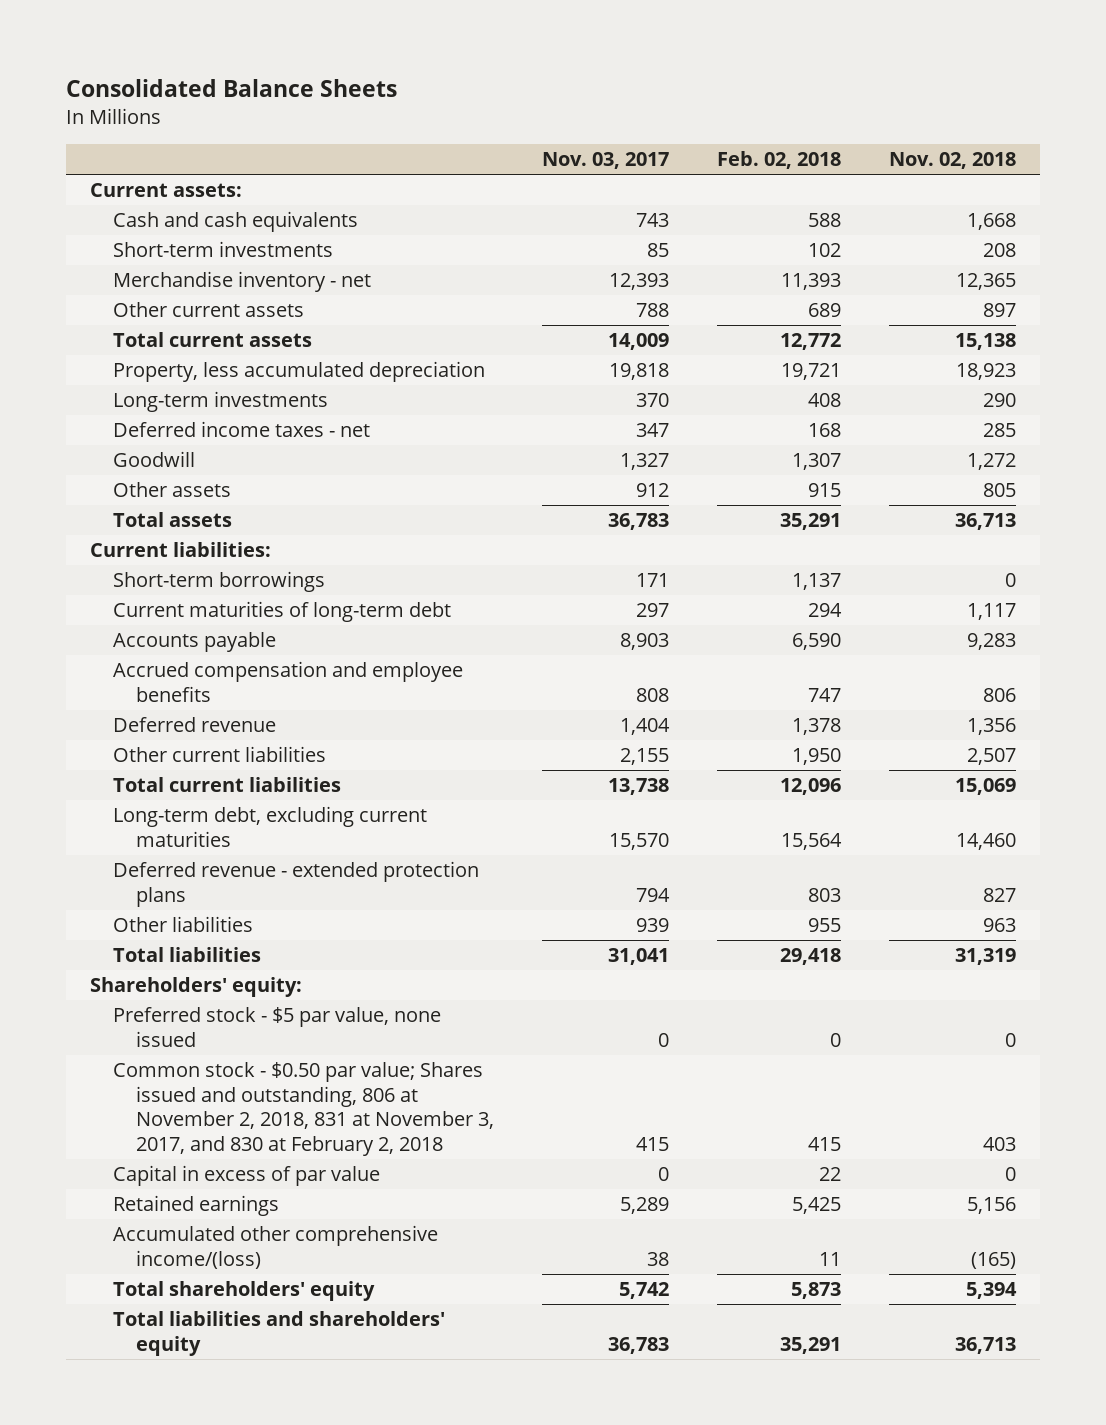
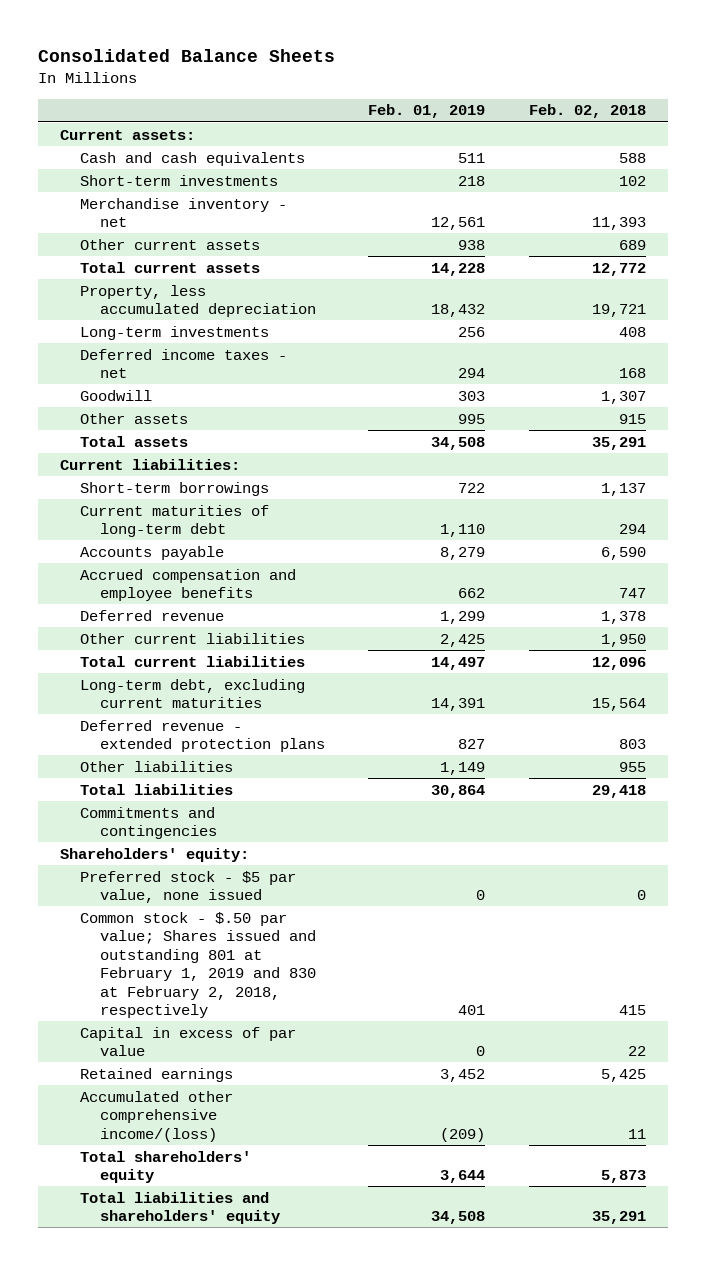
- | Nov. 03, 2017 | Feb. 02, 2018 | Nov. 02, 2018
+ | Feb. 01, 2019 | Feb. 02, 2018
+ Commitments and contingencies
- Common stock - $0.50 par value; Shares issued and outstanding, 806 at November 2, 2018, 831 at November 3, 2017, and 830 at February 2, 2018 | 415 | 415 | 403
+ Common stock - $.50 par value; Shares issued and outstanding 801 at February 1, 2019 and 830 at February 2, 2018, respectively | 401 | 415

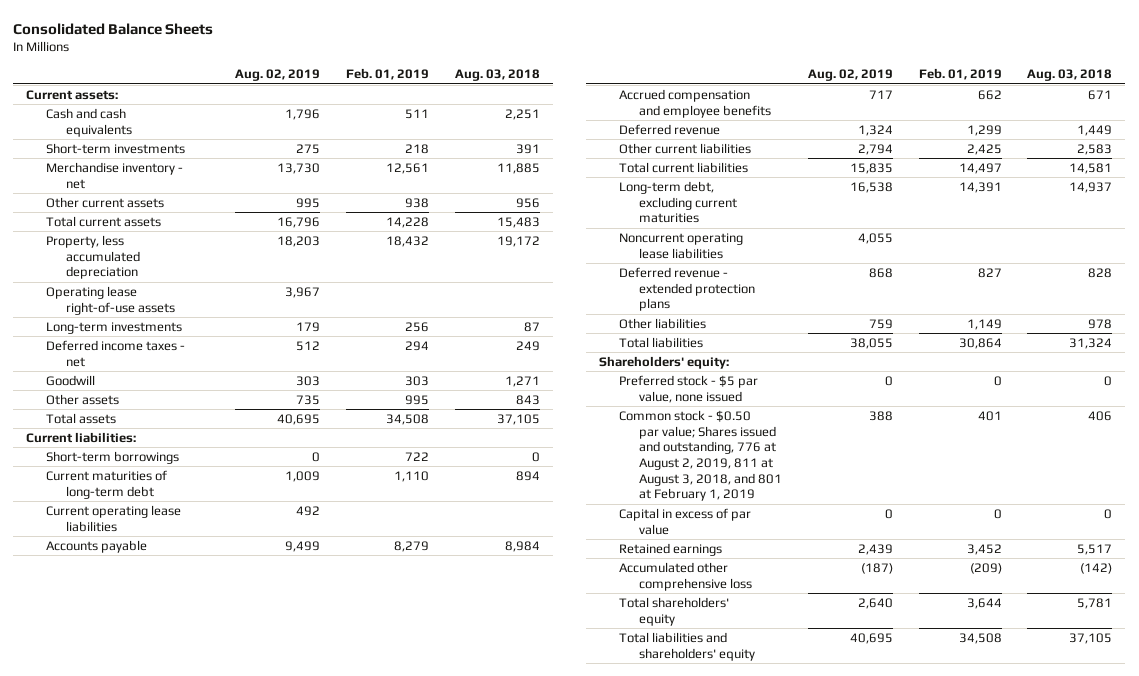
- | Feb. 01, 2019 | Feb. 02, 2018
+ | Aug. 02, 2019 | Feb. 01, 2019 | Aug. 03, 2018
+ Operating lease right-of-use assets | 3,967 | |
+ Current operating lease liabilities | 492 | |
+ Noncurrent operating lease liabilities | 4,055 | |
- Commitments and contingencies
- Common stock - $.50 par value; Shares issued and outstanding 801 at February 1, 2019 and 830 at February 2, 2018, respectively | 401 | 415
+ Common stock - $0.50 par value; Shares issued and outstanding, 776 at August 2, 2019, 811 at August 3, 2018, and 801 at February 1, 2019 | 388 | 401 | 406
- Accumulated other comprehensive income/(loss) | (209) | 11
+ Accumulated other comprehensive loss | (187) | (209) | (142)

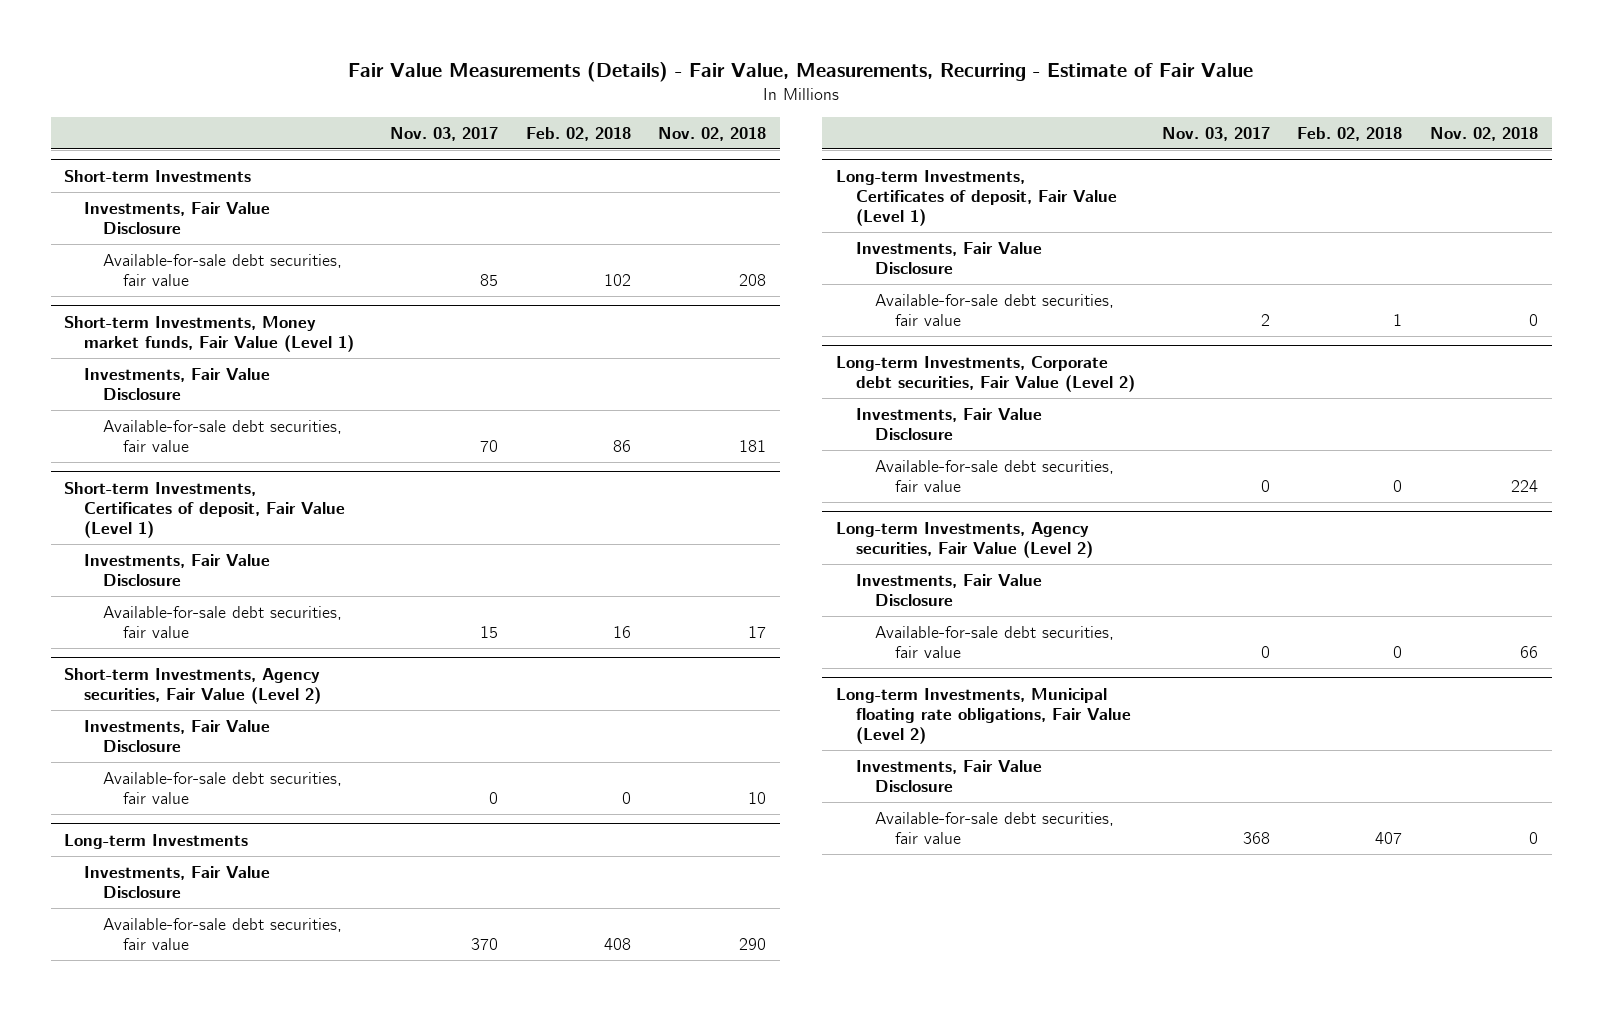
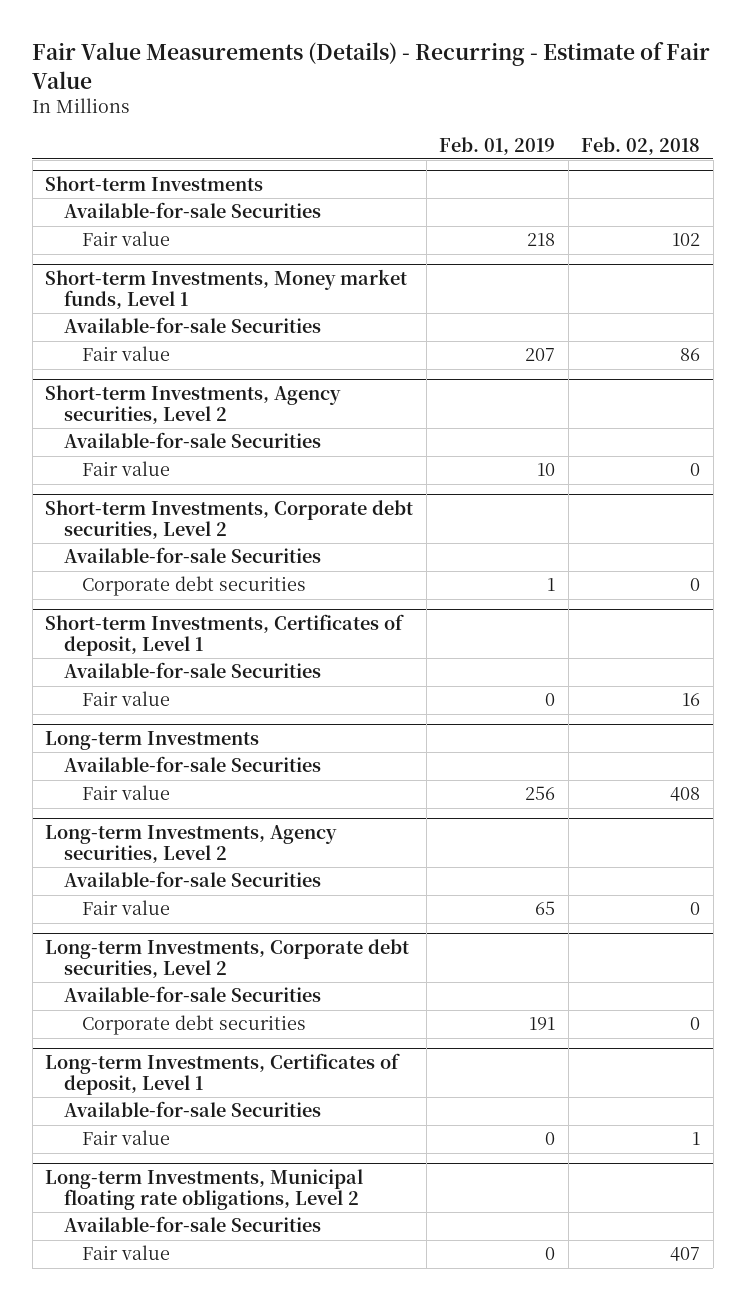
- Fair Value Measurements (Details) - Fair Value, Measurements, Recurring - Estimate of Fair Value
+ Fair Value Measurements (Details) - Recurring - Estimate of Fair Value
- | Nov. 03, 2017 | Feb. 02, 2018 | Nov. 02, 2018
+ | Feb. 01, 2019 | Feb. 02, 2018
@ Short-term Investments
- Investments, Fair Value Disclosure
- Available-for-sale debt securities, fair value | 85 | 102 | 208
- Short-term Investments, Money market funds, Fair Value (Level 1)
- Investments, Fair Value Disclosure
- Available-for-sale debt securities, fair value | 70 | 86 | 181
- Short-term Investments, Certificates of deposit, Fair Value (Level 1)
- Investments, Fair Value Disclosure
- Available-for-sale debt securities, fair value | 15 | 16 | 17
- Short-term Investments, Agency securities, Fair Value (Level 2)
- Investments, Fair Value Disclosure
- Available-for-sale debt securities, fair value | 0 | 0 | 10
@ Short-term Investments
+ Available-for-sale Securities
+ Fair value | 218 | 102
+ Short-term Investments, Money market funds, Level 1
+ Available-for-sale Securities
+ Fair value | 207 | 86
+ Short-term Investments, Agency securities, Level 2
+ Available-for-sale Securities
+ Fair value | 10 | 0
+ Short-term Investments, Corporate debt securities, Level 2
+ Available-for-sale Securities
+ Corporate debt securities | 1 | 0
+ Short-term Investments, Certificates of deposit, Level 1
+ Available-for-sale Securities
+ Fair value | 0 | 16
@ Long-term Investments
- Investments, Fair Value Disclosure
- Available-for-sale debt securities, fair value | 370 | 408 | 290
- Long-term Investments, Certificates of deposit, Fair Value (Level 1)
- Investments, Fair Value Disclosure
- Available-for-sale debt securities, fair value | 2 | 1 | 0
- Long-term Investments, Corporate debt securities, Fair Value (Level 2)
- Investments, Fair Value Disclosure
- Available-for-sale debt securities, fair value | 0 | 0 | 224
- Long-term Investments, Agency securities, Fair Value (Level 2)
- Investments, Fair Value Disclosure
- Available-for-sale debt securities, fair value | 0 | 0 | 66
- Long-term Investments, Municipal floating rate obligations, Fair Value (Level 2)
- Investments, Fair Value Disclosure
- Available-for-sale debt securities, fair value | 368 | 407 | 0
@ Long-term Investments
+ Available-for-sale Securities
+ Fair value | 256 | 408
+ Long-term Investments, Agency securities, Level 2
+ Available-for-sale Securities
+ Fair value | 65 | 0
+ Long-term Investments, Corporate debt securities, Level 2
+ Available-for-sale Securities
+ Corporate debt securities | 191 | 0
+ Long-term Investments, Certificates of deposit, Level 1
+ Available-for-sale Securities
+ Fair value | 0 | 1
+ Long-term Investments, Municipal floating rate obligations, Level 2
+ Available-for-sale Securities
+ Fair value | 0 | 407

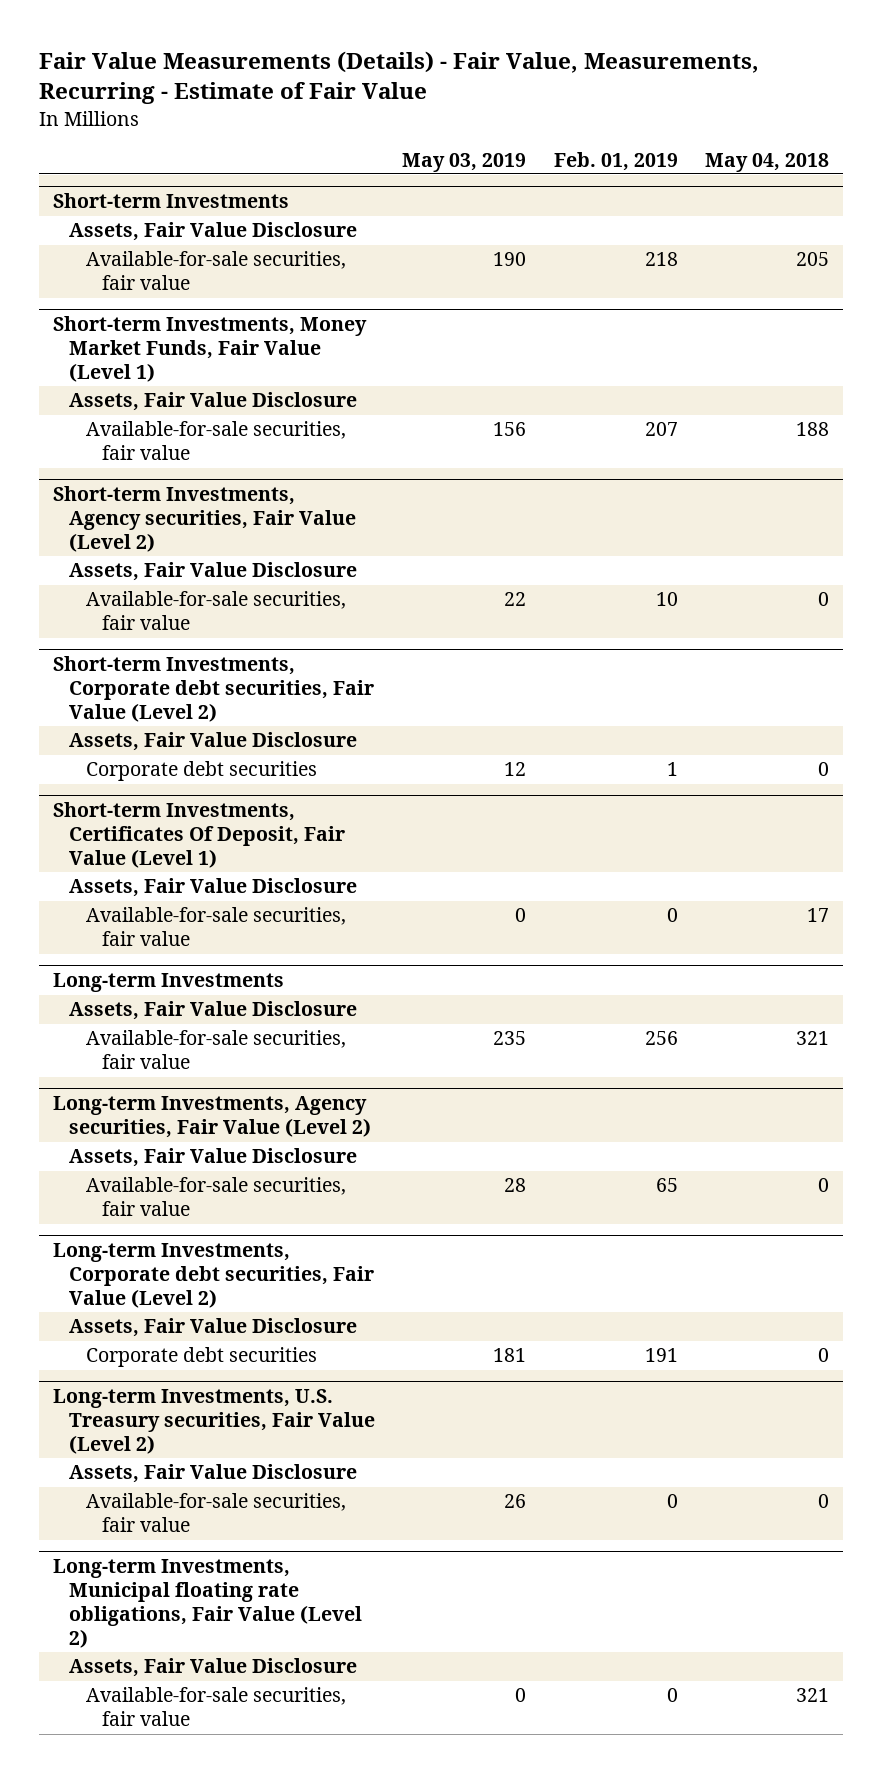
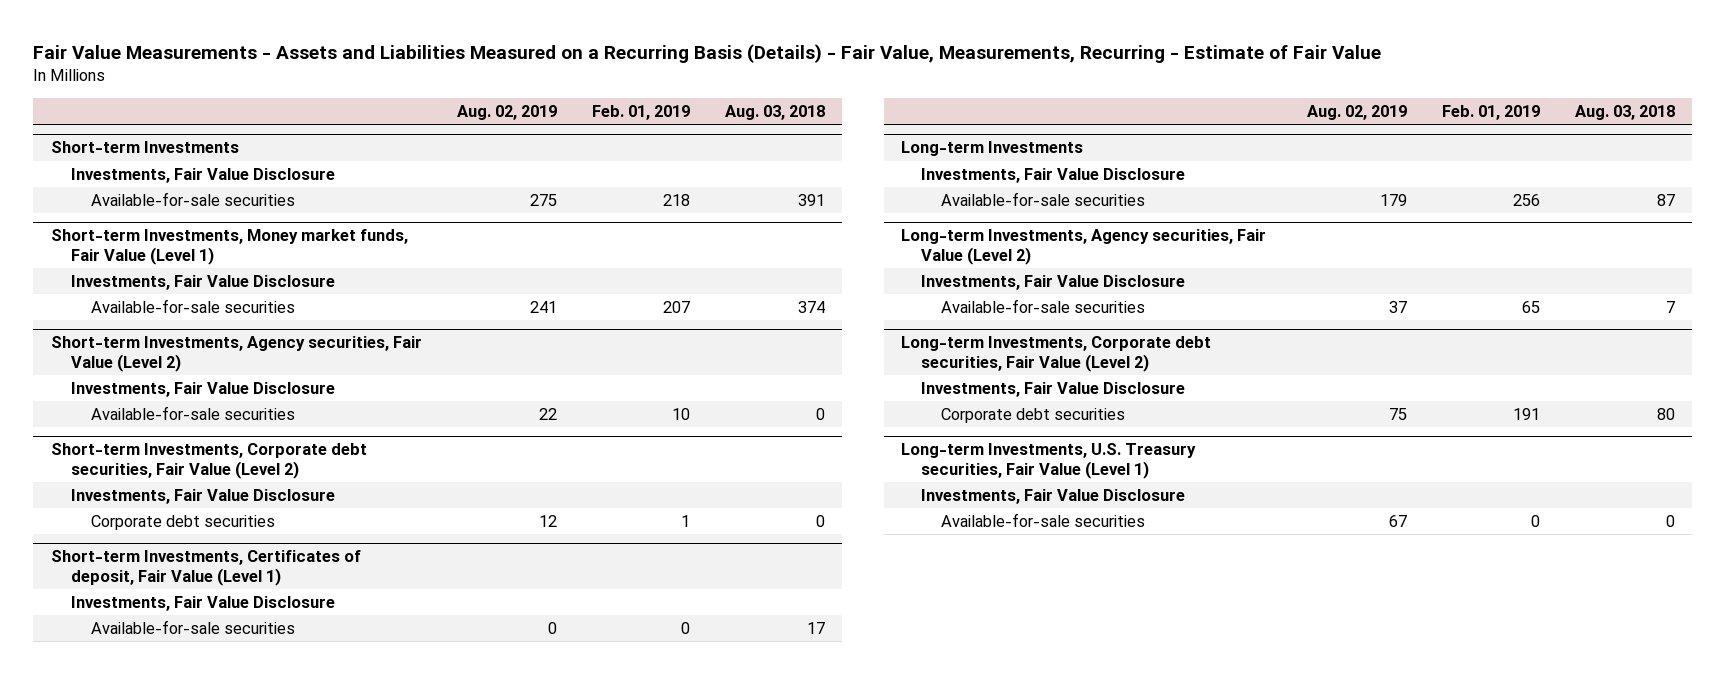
- Fair Value Measurements (Details) - Fair Value, Measurements, Recurring - Estimate of Fair Value
+ Fair Value Measurements - Assets and Liabilities Measured on a Recurring Basis (Details) - Fair Value, Measurements, Recurring - Estimate of Fair Value
- | May 03, 2019 | Feb. 01, 2019 | May 04, 2018
+ | Aug. 02, 2019 | Feb. 01, 2019 | Aug. 03, 2018
@ Short-term Investments
- Assets, Fair Value Disclosure
- Available-for-sale securities, fair value | 190 | 218 | 205
- Short-term Investments, Money Market Funds, Fair Value (Level 1)
- Assets, Fair Value Disclosure
- Available-for-sale securities, fair value | 156 | 207 | 188
@ Short-term Investments
+ Investments, Fair Value Disclosure
+ Available-for-sale securities | 275 | 218 | 391
+ Short-term Investments, Money market funds, Fair Value (Level 1)
+ Investments, Fair Value Disclosure
+ Available-for-sale securities | 241 | 207 | 374
@ Short-term Investments, Agency securities, Fair Value (Level 2)
- Assets, Fair Value Disclosure
- Available-for-sale securities, fair value | 22 | 10 | 0
+ Investments, Fair Value Disclosure
+ Available-for-sale securities | 22 | 10 | 0
@ Short-term Investments, Corporate debt securities, Fair Value (Level 2)
- Assets, Fair Value Disclosure
+ Investments, Fair Value Disclosure
- Short-term Investments, Certificates Of Deposit, Fair Value (Level 1)
- Assets, Fair Value Disclosure
- Available-for-sale securities, fair value | 0 | 0 | 17
+ Short-term Investments, Certificates of deposit, Fair Value (Level 1)
+ Investments, Fair Value Disclosure
+ Available-for-sale securities | 0 | 0 | 17
@ Long-term Investments
- Assets, Fair Value Disclosure
- Available-for-sale securities, fair value | 235 | 256 | 321
+ Investments, Fair Value Disclosure
+ Available-for-sale securities | 179 | 256 | 87
@ Long-term Investments, Agency securities, Fair Value (Level 2)
- Assets, Fair Value Disclosure
- Available-for-sale securities, fair value | 28 | 65 | 0
+ Investments, Fair Value Disclosure
+ Available-for-sale securities | 37 | 65 | 7
@ Long-term Investments, Corporate debt securities, Fair Value (Level 2)
- Assets, Fair Value Disclosure
+ Investments, Fair Value Disclosure
- Long-term Investments, U.S. Treasury securities, Fair Value (Level 2)
- Assets, Fair Value Disclosure
- Available-for-sale securities, fair value | 26 | 0 | 0
- Long-term Investments, Municipal floating rate obligations, Fair Value (Level 2)
- Assets, Fair Value Disclosure
- Available-for-sale securities, fair value | 0 | 0 | 321
+ Long-term Investments, U.S. Treasury securities, Fair Value (Level 1)
+ Investments, Fair Value Disclosure
+ Available-for-sale securities | 67 | 0 | 0

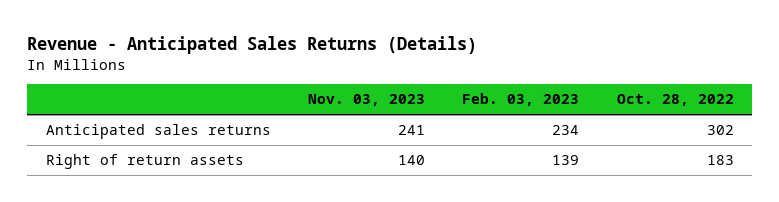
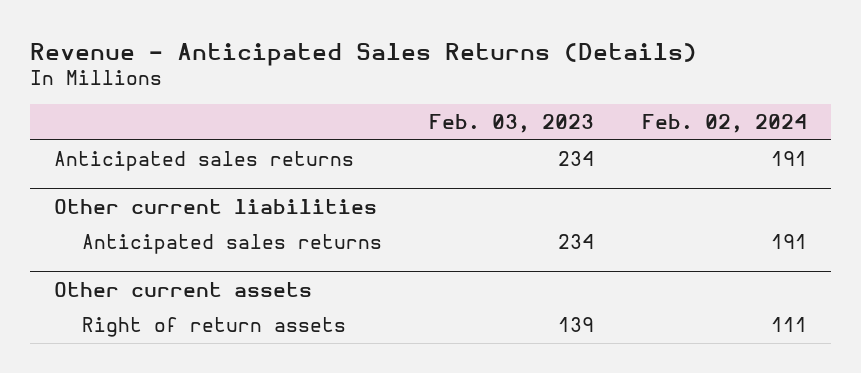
- | Nov. 03, 2023 | Feb. 03, 2023 | Oct. 28, 2022
+ | Feb. 03, 2023 | Feb. 02, 2024
+ Other current liabilities
+ Anticipated sales returns | 234 | 191
+ Other current assets

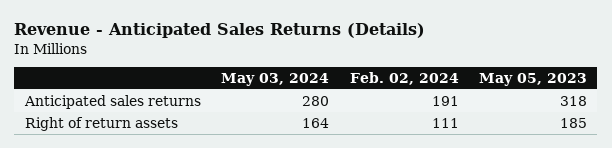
- | Feb. 03, 2023 | Feb. 02, 2024
+ | May 03, 2024 | Feb. 02, 2024 | May 05, 2023
- Other current liabilities
- Anticipated sales returns | 234 | 191
- Other current assets

